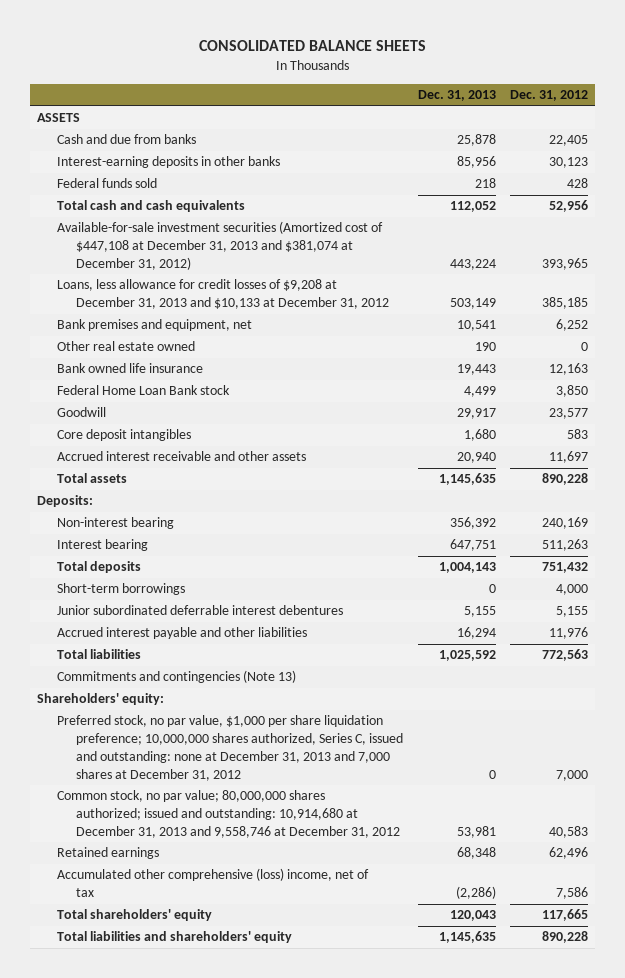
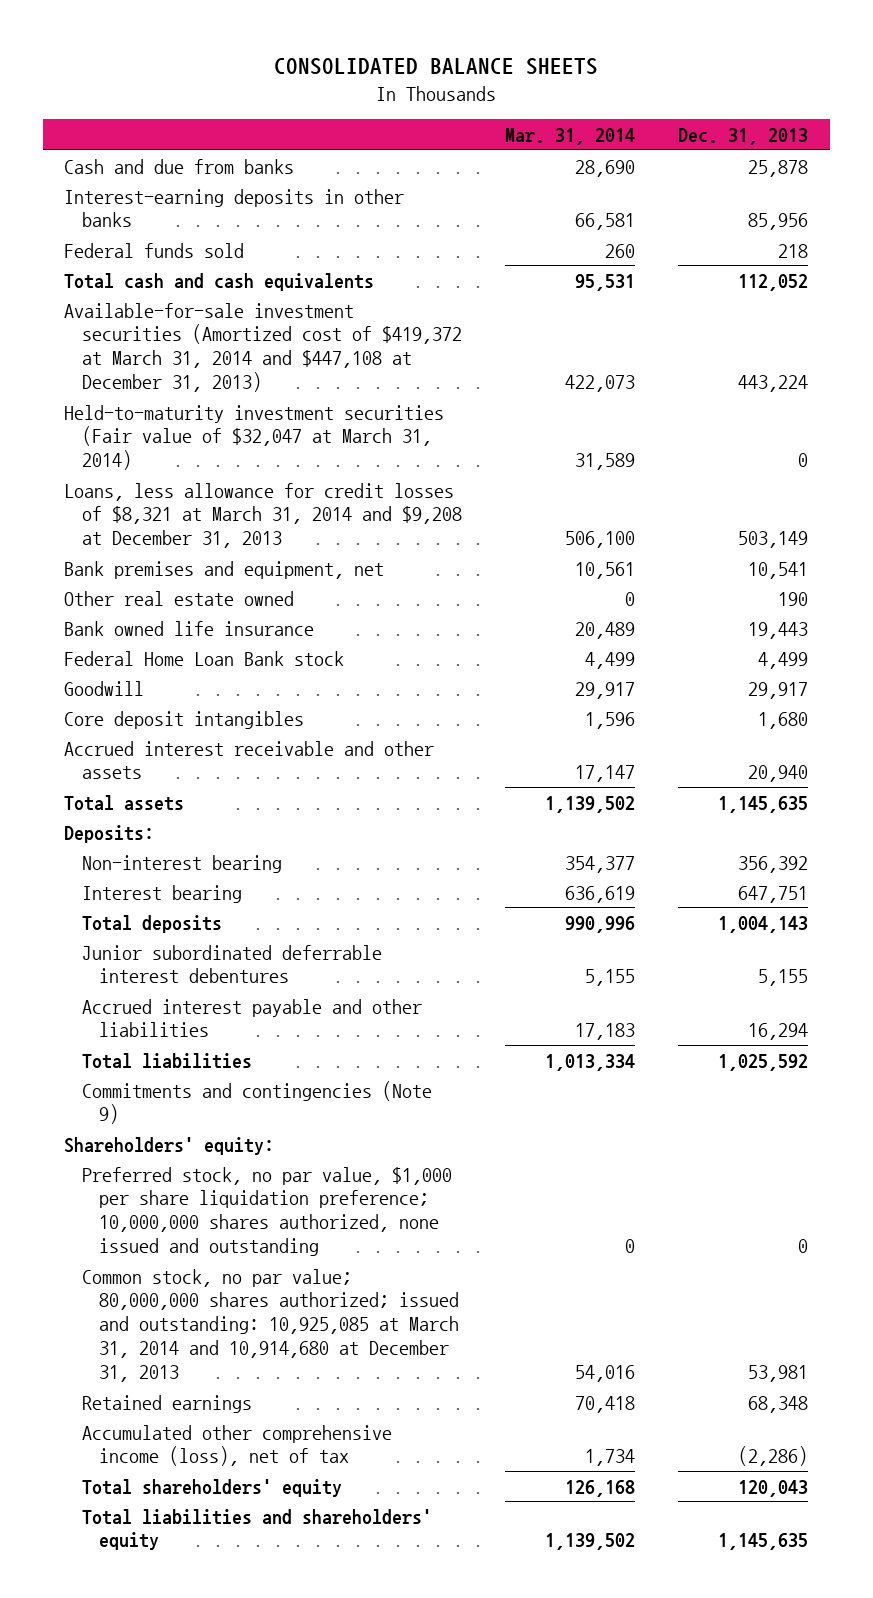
- | Dec. 31, 2013 | Dec. 31, 2012
+ | Mar. 31, 2014 | Dec. 31, 2013
- ASSETS
- Available-for-sale investment securities (Amortized cost of $447,108 at December 31, 2013 and $381,074 at December 31, 2012) | 443,224 | 393,965
- Loans, less allowance for credit losses of $9,208 at December 31, 2013 and $10,133 at December 31, 2012 | 503,149 | 385,185
+ Available-for-sale investment securities (Amortized cost of $419,372 at March 31, 2014 and $447,108 at December 31, 2013) | 422,073 | 443,224
+ Held-to-maturity investment securities (Fair value of $32,047 at March 31, 2014) | 31,589 | 0
+ Loans, less allowance for credit losses of $8,321 at March 31, 2014 and $9,208 at December 31, 2013 | 506,100 | 503,149
- Short-term borrowings | 0 | 4,000
- Commitments and contingencies (Note 13)
+ Commitments and contingencies (Note 9)
- Preferred stock, no par value, $1,000 per share liquidation preference; 10,000,000 shares authorized, Series C, issued and outstanding: none at December 31, 2013 and 7,000 shares at December 31, 2012 | 0 | 7,000
- Common stock, no par value; 80,000,000 shares authorized; issued and outstanding: 10,914,680 at December 31, 2013 and 9,558,746 at December 31, 2012 | 53,981 | 40,583
+ Preferred stock, no par value, $1,000 per share liquidation preference; 10,000,000 shares authorized, none issued and outstanding | 0 | 0
+ Common stock, no par value; 80,000,000 shares authorized; issued and outstanding: 10,925,085 at March 31, 2014 and 10,914,680 at December 31, 2013 | 54,016 | 53,981
- Accumulated other comprehensive (loss) income, net of tax | (2,286) | 7,586
+ Accumulated other comprehensive income (loss), net of tax | 1,734 | (2,286)

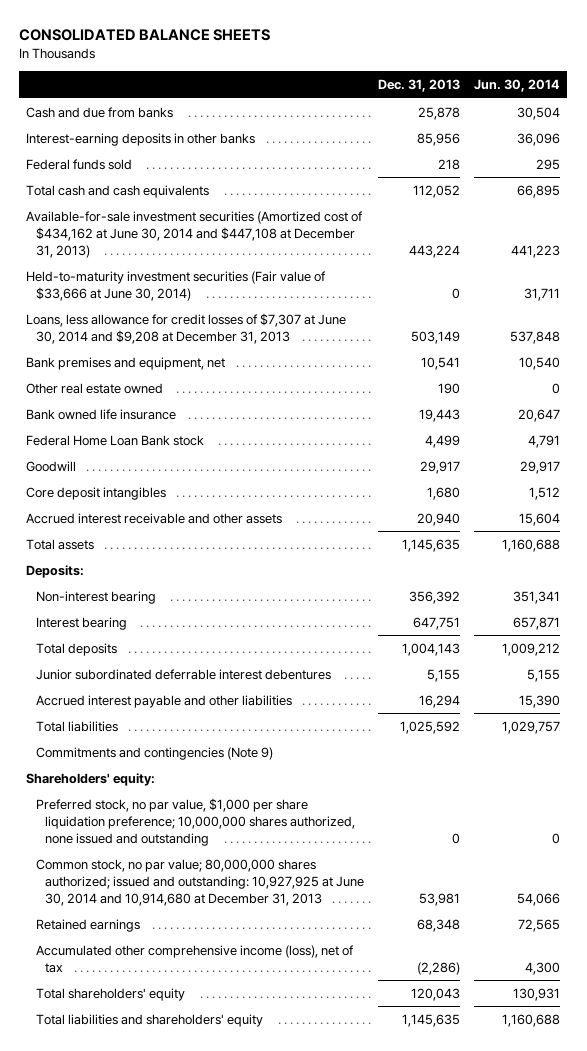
- | Mar. 31, 2014 | Dec. 31, 2013
+ | Dec. 31, 2013 | Jun. 30, 2014
- Available-for-sale investment securities (Amortized cost of $419,372 at March 31, 2014 and $447,108 at December 31, 2013) | 422,073 | 443,224
- Held-to-maturity investment securities (Fair value of $32,047 at March 31, 2014) | 31,589 | 0
- Loans, less allowance for credit losses of $8,321 at March 31, 2014 and $9,208 at December 31, 2013 | 506,100 | 503,149
+ Available-for-sale investment securities (Amortized cost of $434,162 at June 30, 2014 and $447,108 at December 31, 2013) | 443,224 | 441,223
+ Held-to-maturity investment securities (Fair value of $33,666 at June 30, 2014) | 0 | 31,711
+ Loans, less allowance for credit losses of $7,307 at June 30, 2014 and $9,208 at December 31, 2013 | 503,149 | 537,848
- Common stock, no par value; 80,000,000 shares authorized; issued and outstanding: 10,925,085 at March 31, 2014 and 10,914,680 at December 31, 2013 | 54,016 | 53,981
+ Common stock, no par value; 80,000,000 shares authorized; issued and outstanding: 10,927,925 at June 30, 2014 and 10,914,680 at December 31, 2013 | 53,981 | 54,066

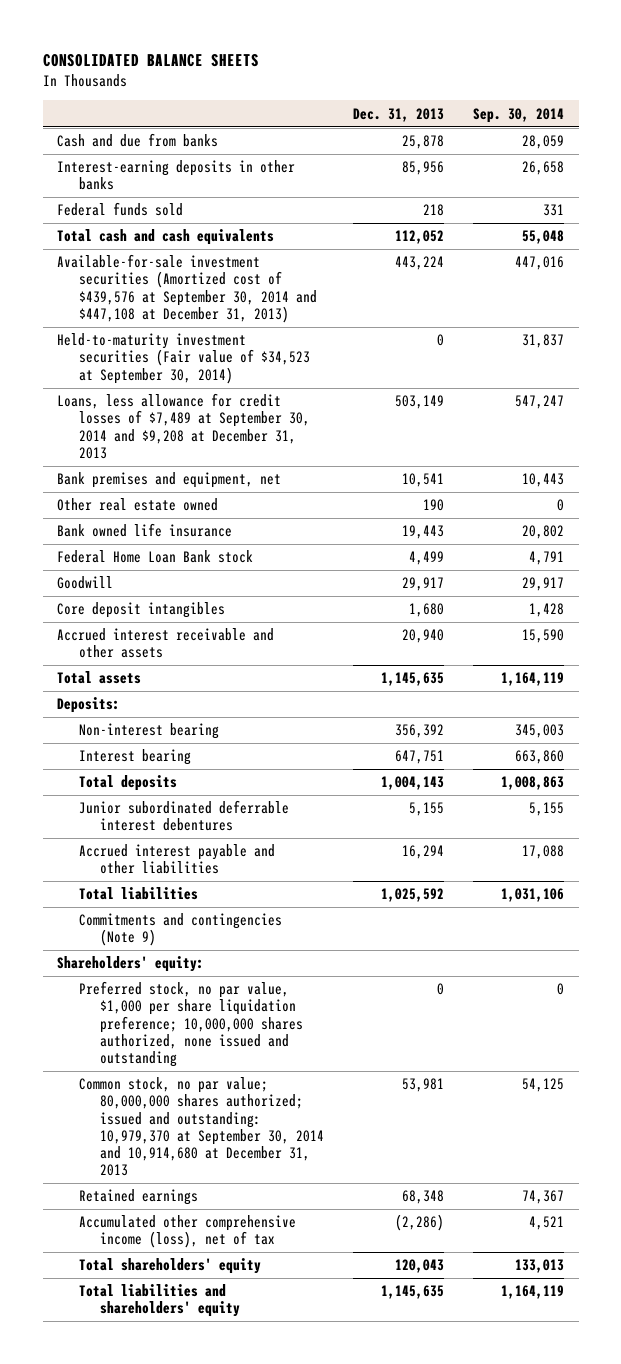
- | Dec. 31, 2013 | Jun. 30, 2014
+ | Dec. 31, 2013 | Sep. 30, 2014
- Available-for-sale investment securities (Amortized cost of $434,162 at June 30, 2014 and $447,108 at December 31, 2013) | 443,224 | 441,223
- Held-to-maturity investment securities (Fair value of $33,666 at June 30, 2014) | 0 | 31,711
- Loans, less allowance for credit losses of $7,307 at June 30, 2014 and $9,208 at December 31, 2013 | 503,149 | 537,848
+ Available-for-sale investment securities (Amortized cost of $439,576 at September 30, 2014 and $447,108 at December 31, 2013) | 443,224 | 447,016
+ Held-to-maturity investment securities (Fair value of $34,523 at September 30, 2014) | 0 | 31,837
+ Loans, less allowance for credit losses of $7,489 at September 30, 2014 and $9,208 at December 31, 2013 | 503,149 | 547,247
- Common stock, no par value; 80,000,000 shares authorized; issued and outstanding: 10,927,925 at June 30, 2014 and 10,914,680 at December 31, 2013 | 53,981 | 54,066
+ Common stock, no par value; 80,000,000 shares authorized; issued and outstanding: 10,979,370 at September 30, 2014 and 10,914,680 at December 31, 2013 | 53,981 | 54,125

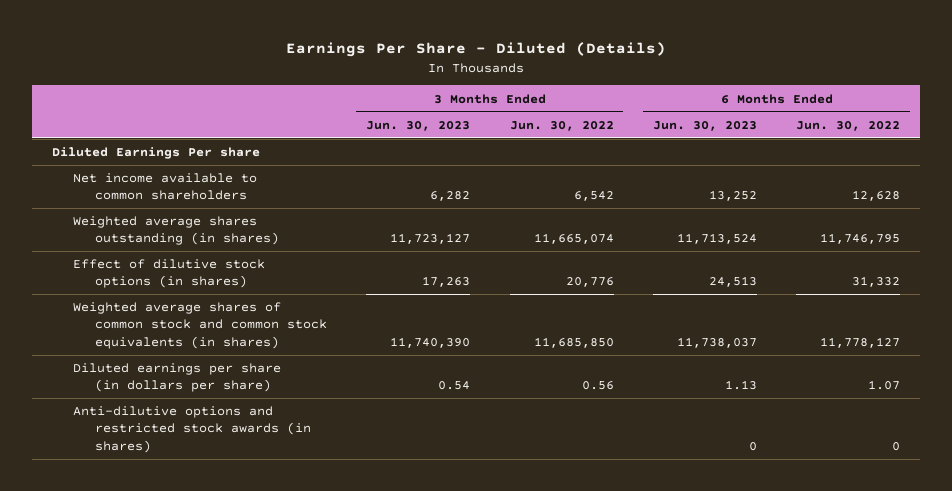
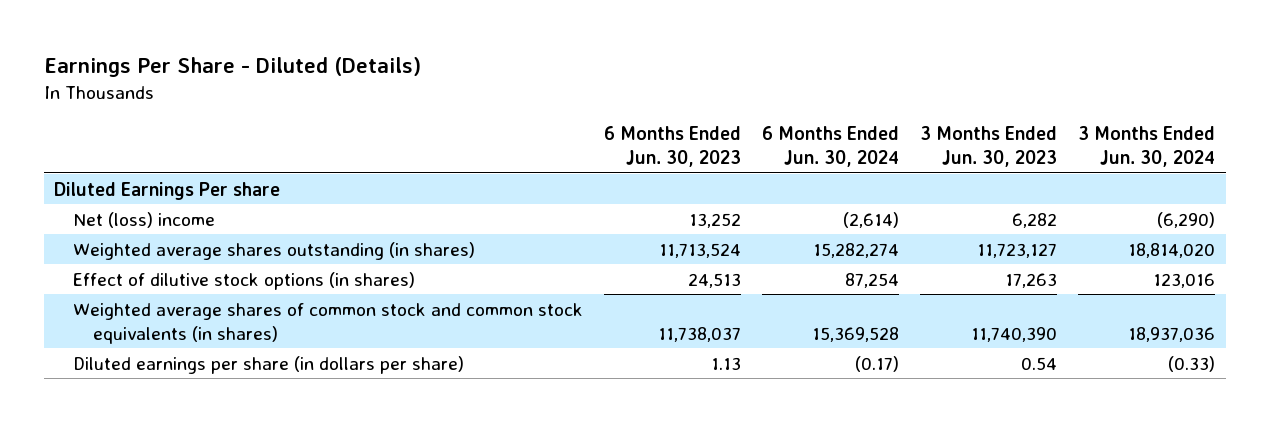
- | 3 Months Ended Jun. 30, 2023 | 3 Months Ended Jun. 30, 2022 | 6 Months Ended Jun. 30, 2023 | 6 Months Ended Jun. 30, 2022
+ | 6 Months Ended Jun. 30, 2023 | 6 Months Ended Jun. 30, 2024 | 3 Months Ended Jun. 30, 2023 | 3 Months Ended Jun. 30, 2024
- Net income available to common shareholders | 6,282 | 6,542 | 13,252 | 12,628
+ Net (loss) income | 13,252 | (2,614) | 6,282 | (6,290)
- Anti-dilutive options and restricted stock awards (in shares) | | | 0 | 0

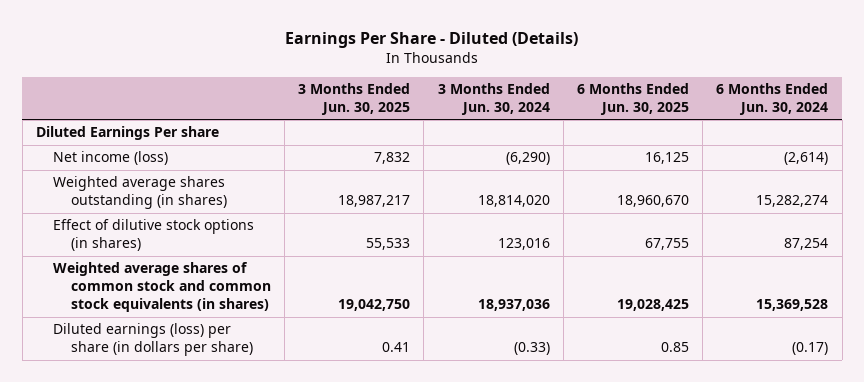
- | 6 Months Ended Jun. 30, 2023 | 6 Months Ended Jun. 30, 2024 | 3 Months Ended Jun. 30, 2023 | 3 Months Ended Jun. 30, 2024
+ | 3 Months Ended Jun. 30, 2025 | 3 Months Ended Jun. 30, 2024 | 6 Months Ended Jun. 30, 2025 | 6 Months Ended Jun. 30, 2024
- Net (loss) income | 13,252 | (2,614) | 6,282 | (6,290)
+ Net income (loss) | 7,832 | (6,290) | 16,125 | (2,614)
- Diluted earnings per share (in dollars per share) | 1.13 | (0.17) | 0.54 | (0.33)
+ Diluted earnings (loss) per share (in dollars per share) | 0.41 | (0.33) | 0.85 | (0.17)

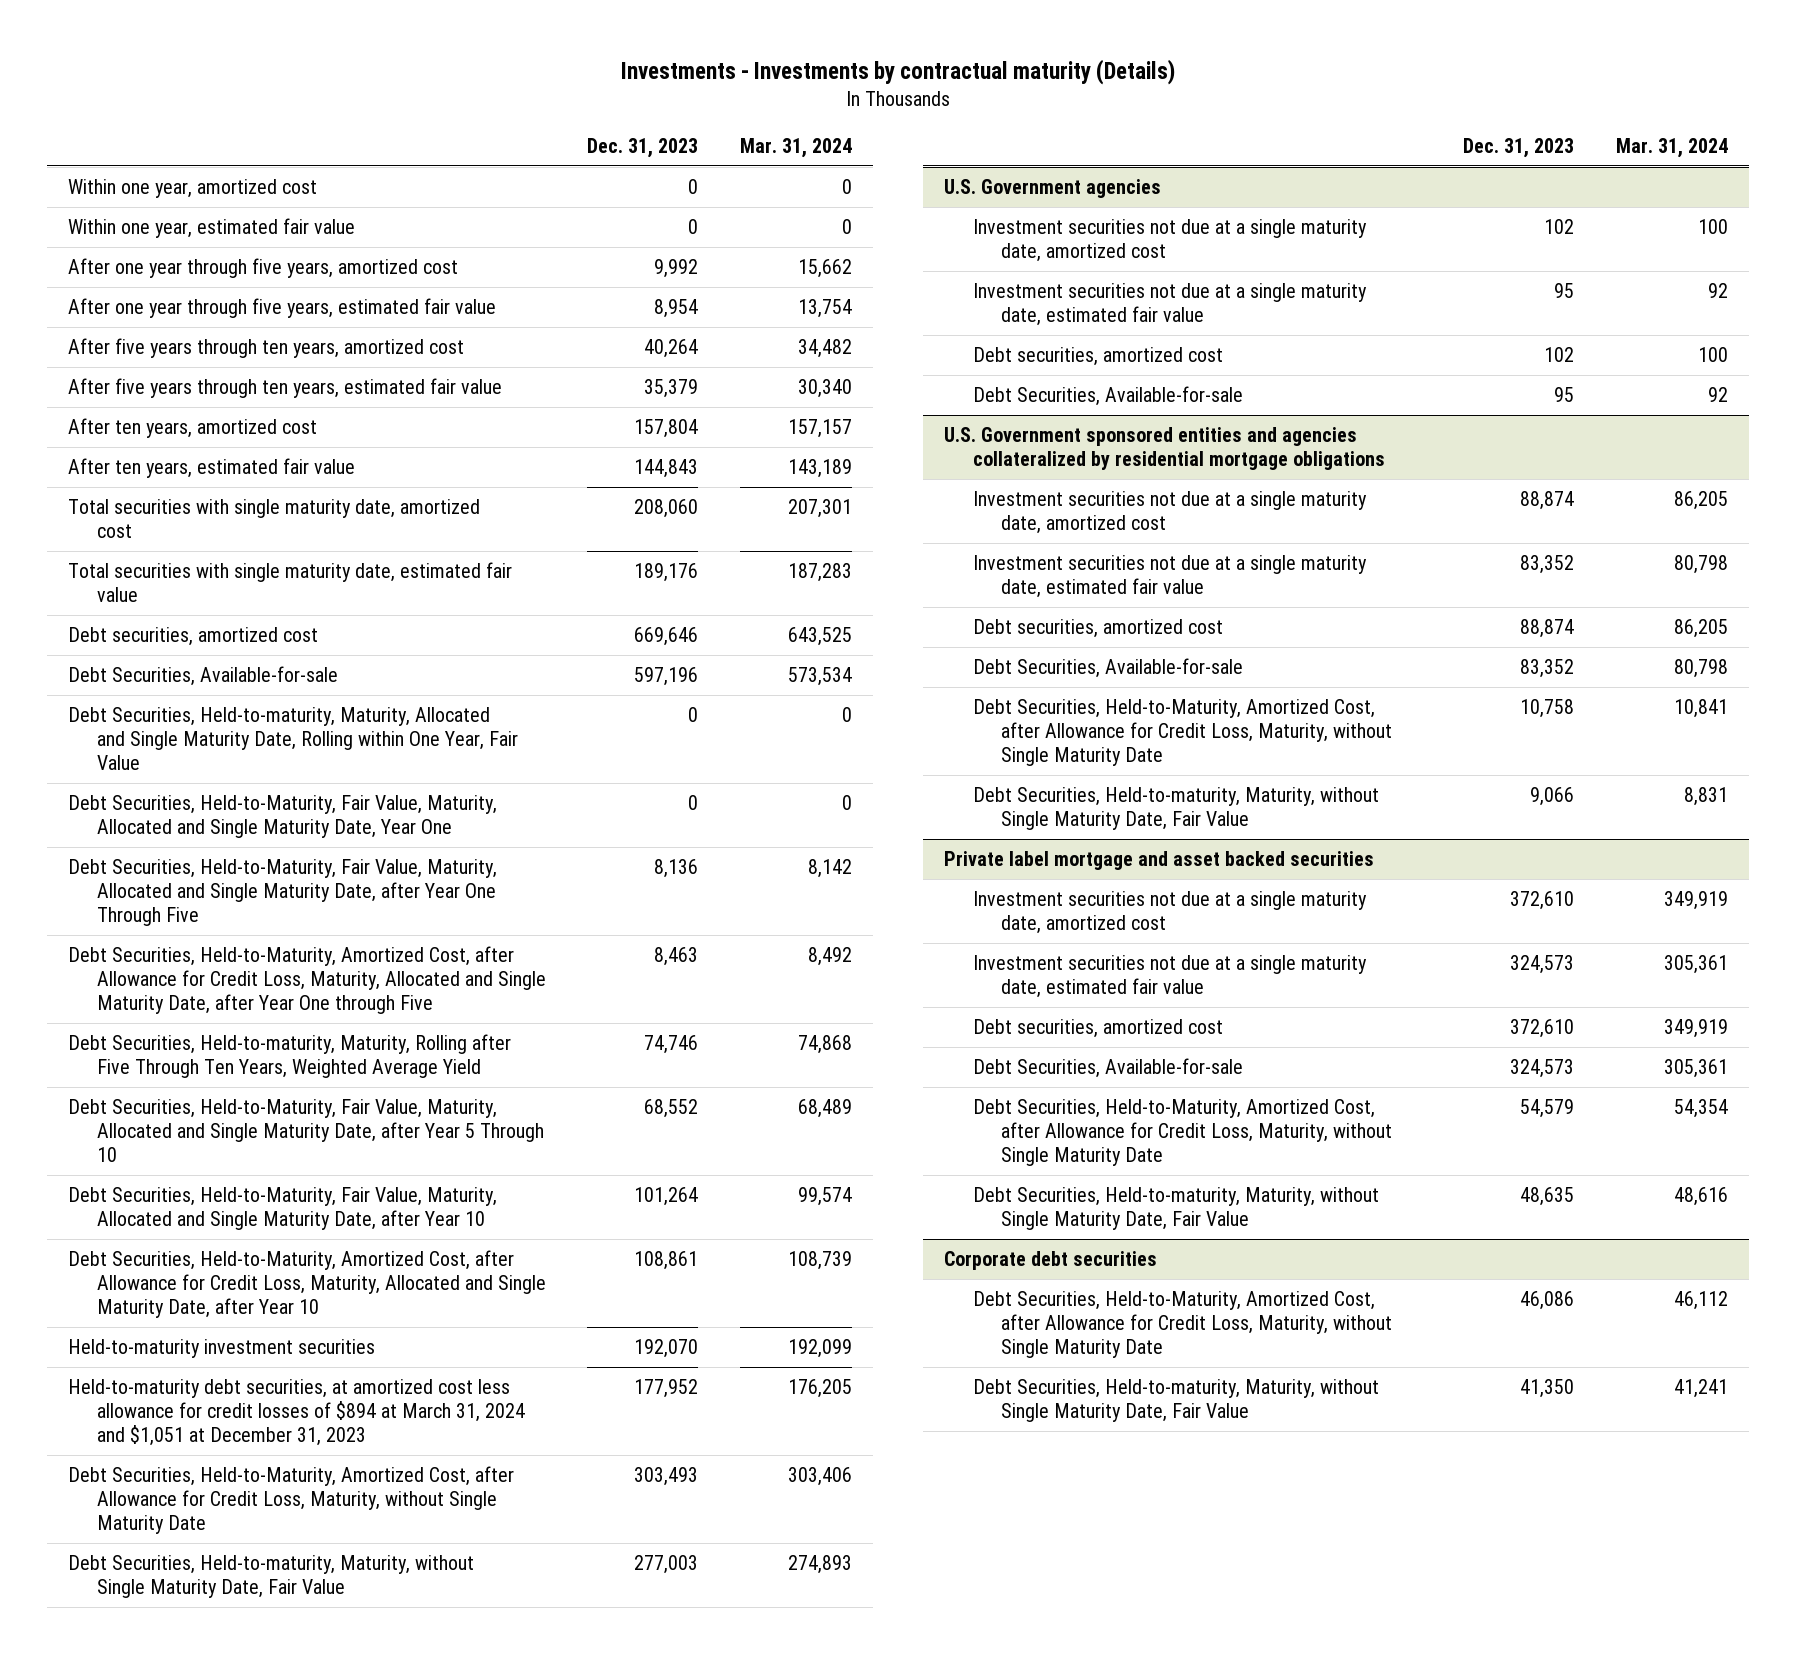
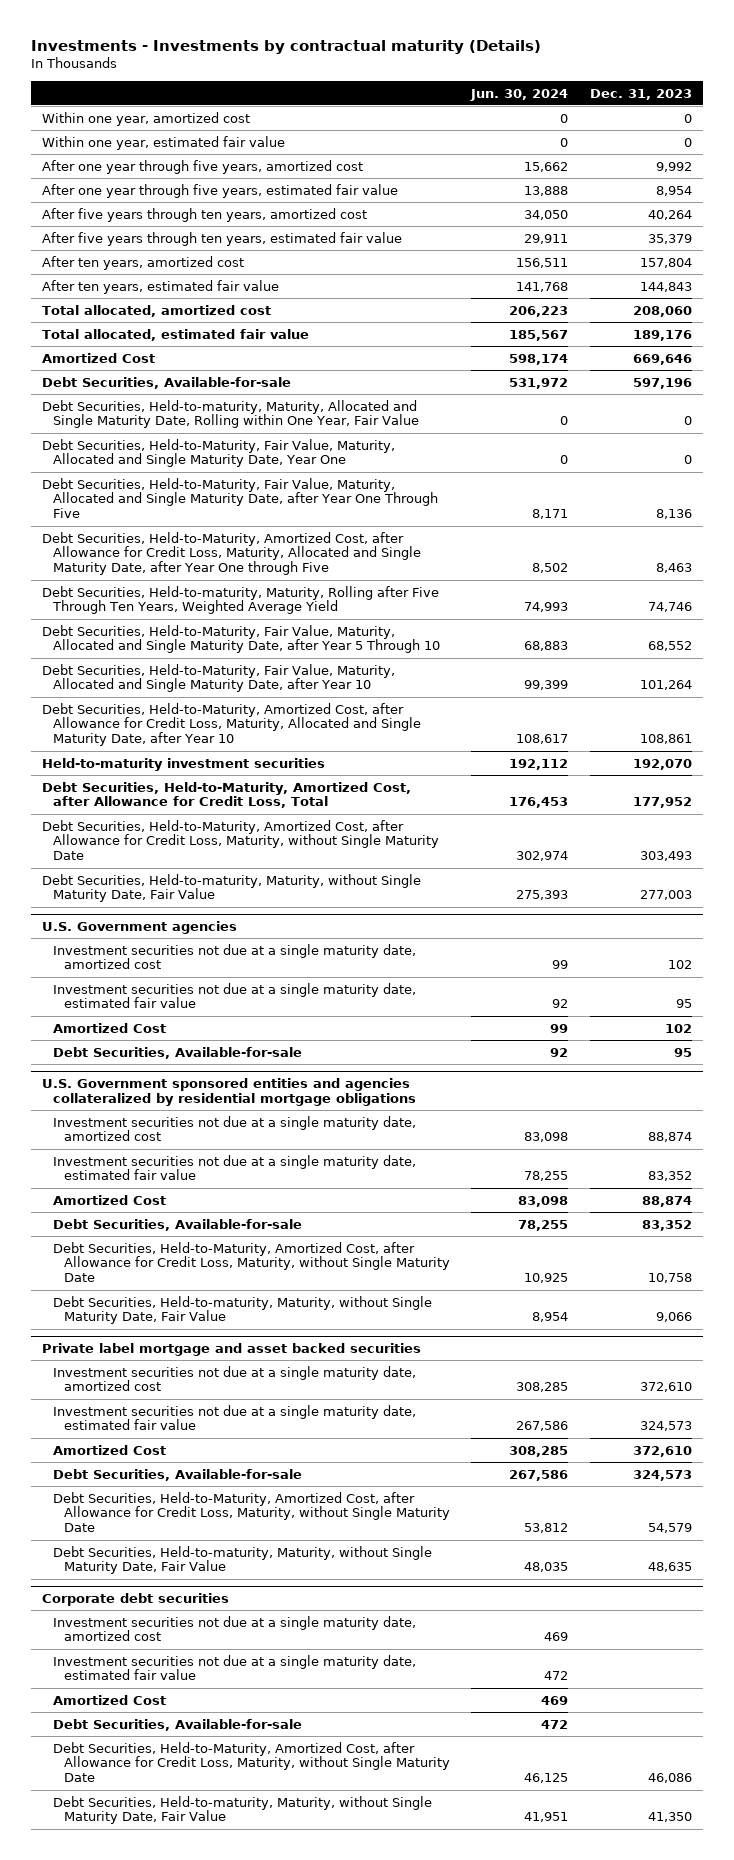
- | Dec. 31, 2023 | Mar. 31, 2024
+ | Jun. 30, 2024 | Dec. 31, 2023
- Total securities with single maturity date, amortized cost | 208,060 | 207,301
- Total securities with single maturity date, estimated fair value | 189,176 | 187,283
- Debt securities, amortized cost | 669,646 | 643,525
+ Total allocated, amortized cost | 206,223 | 208,060
+ Total allocated, estimated fair value | 185,567 | 189,176
+ Amortized Cost | 598,174 | 669,646
- Held-to-maturity debt securities, at amortized cost less allowance for credit losses of $894 at March 31, 2024 and $1,051 at December 31, 2023 | 177,952 | 176,205
+ Debt Securities, Held-to-Maturity, Amortized Cost, after Allowance for Credit Loss, Total | 176,453 | 177,952
@ U.S. Government agencies
- Debt securities, amortized cost | 102 | 100
+ Amortized Cost | 99 | 102
@ U.S. Government sponsored entities and agencies collateralized by residential mortgage obligations
- Debt securities, amortized cost | 88,874 | 86,205
+ Amortized Cost | 83,098 | 88,874
@ Private label mortgage and asset backed securities
- Debt securities, amortized cost | 372,610 | 349,919
+ Amortized Cost | 308,285 | 372,610
@ Corporate debt securities
+ Investment securities not due at a single maturity date, amortized cost | 469 |
+ Investment securities not due at a single maturity date, estimated fair value | 472 |
+ Amortized Cost | 469 |
+ Debt Securities, Available-for-sale | 472 |

